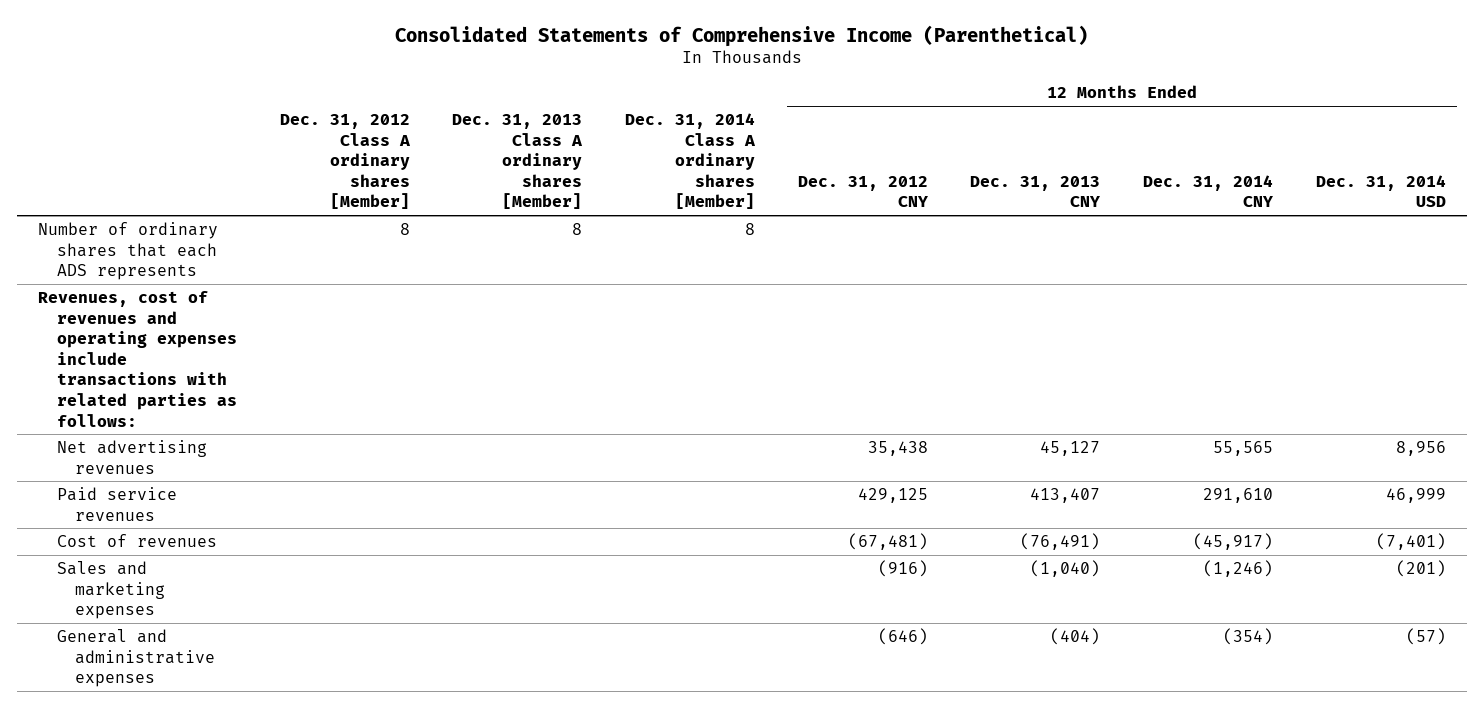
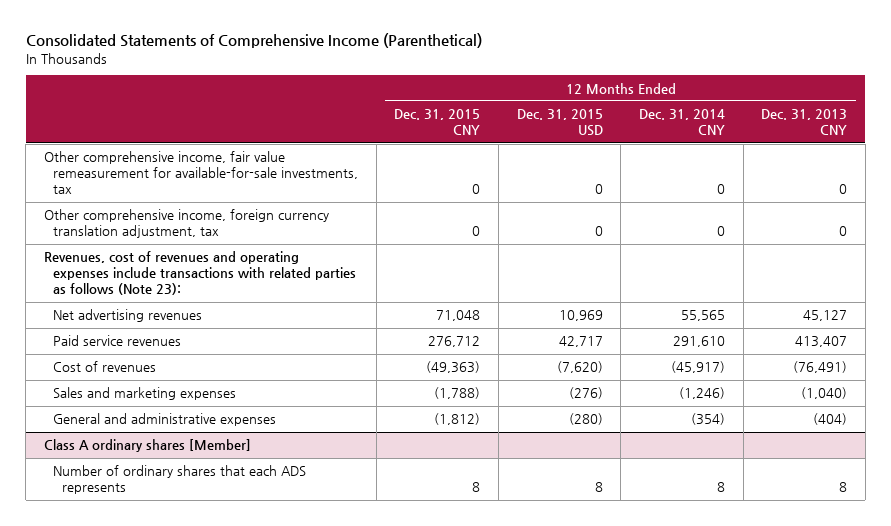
- | Dec. 31, 2012 Class A ordinary shares [Member] | Dec. 31, 2013 Class A ordinary shares [Member] | Dec. 31, 2014 Class A ordinary shares [Member] | 12 Months Ended Dec. 31, 2012 CNY | 12 Months Ended Dec. 31, 2013 CNY | 12 Months Ended Dec. 31, 2014 CNY | 12 Months Ended Dec. 31, 2014 USD
+ | 12 Months Ended Dec. 31, 2015 CNY | 12 Months Ended Dec. 31, 2015 USD | 12 Months Ended Dec. 31, 2014 CNY | 12 Months Ended Dec. 31, 2013 CNY
- Number of ordinary shares that each ADS represents | 8 | 8 | 8 | | | |
- Revenues, cost of revenues and operating expenses include transactions with related parties as follows:
+ Other comprehensive income, fair value remeasurement for available-for-sale investments, tax | 0 | 0 | 0 | 0
+ Other comprehensive income, foreign currency translation adjustment, tax | 0 | 0 | 0 | 0
+ Revenues, cost of revenues and operating expenses include transactions with related parties as follows (Note 23):
+ Class A ordinary shares [Member]
+ Number of ordinary shares that each ADS represents | 8 | 8 | 8 | 8

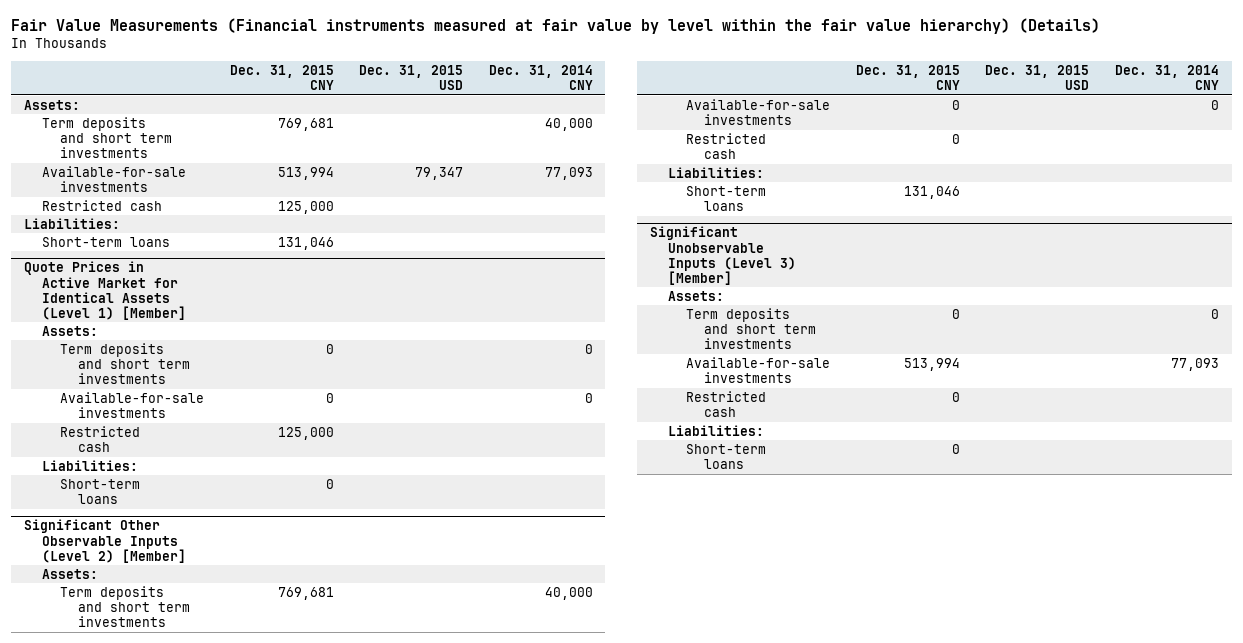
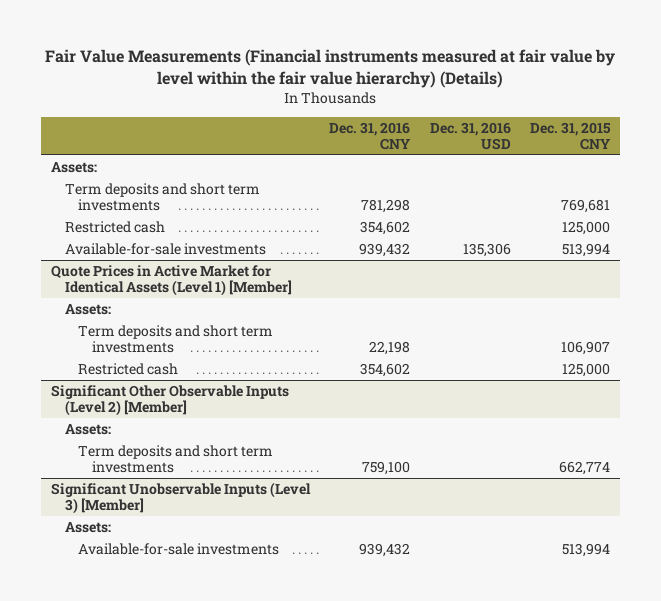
- | Dec. 31, 2015 CNY | Dec. 31, 2015 USD | Dec. 31, 2014 CNY
+ | Dec. 31, 2016 CNY | Dec. 31, 2016 USD | Dec. 31, 2015 CNY
- Liabilities:
- Short-term loans | 131,046 | |
moved down: Available-for-sale investments | 939,432 | 135,306 | 513,994
@ Quote Prices in Active Market for Identical Assets (Level 1) [Member]
- Term deposits and short term investments | 0 | | 0
- Available-for-sale investments | 0 | | 0
+ Term deposits and short term investments | 22,198 | | 106,907
- Liabilities:
- Short-term loans | 0 | |
@ Significant Other Observable Inputs (Level 2) [Member]
- Term deposits and short term investments | 769,681 | | 40,000
- Available-for-sale investments | 0 | | 0
- Restricted cash | 0 | |
- Liabilities:
- Short-term loans | 131,046 | |
+ Term deposits and short term investments | 759,100 | | 662,774
@ Significant Unobservable Inputs (Level 3) [Member]
- Term deposits and short term investments | 0 | | 0
- Restricted cash | 0 | |
- Liabilities:
- Short-term loans | 0 | |

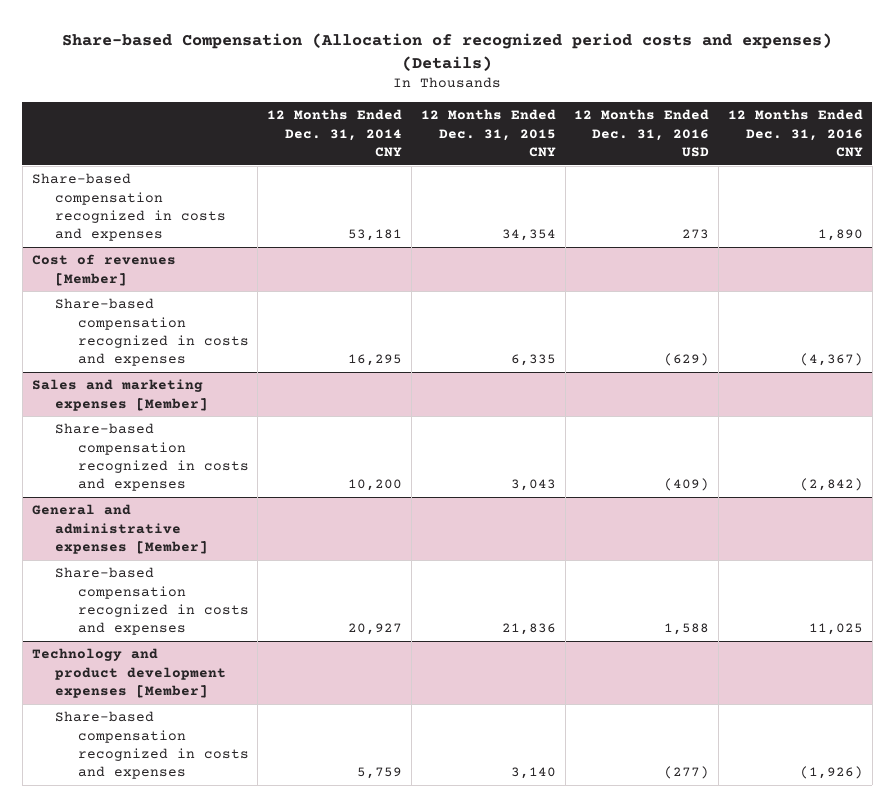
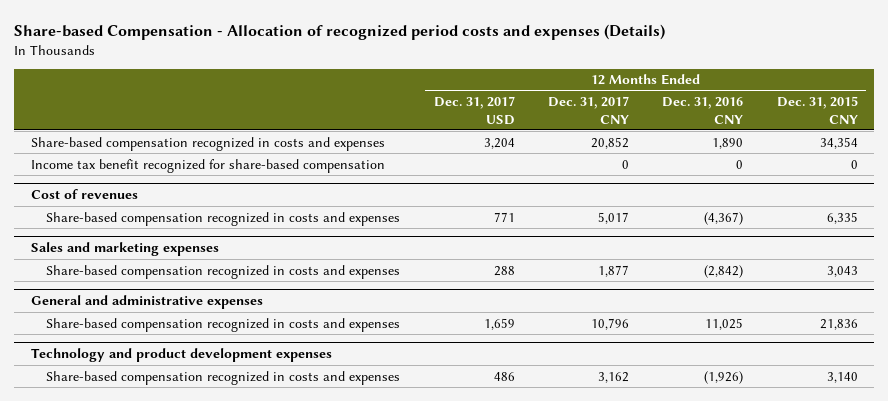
- Share-based Compensation (Allocation of recognized period costs and expenses) (Details)
+ Share-based Compensation - Allocation of recognized period costs and expenses (Details)
- | 12 Months Ended Dec. 31, 2014 CNY | 12 Months Ended Dec. 31, 2015 CNY | 12 Months Ended Dec. 31, 2016 USD | 12 Months Ended Dec. 31, 2016 CNY
+ | 12 Months Ended Dec. 31, 2017 USD | 12 Months Ended Dec. 31, 2017 CNY | 12 Months Ended Dec. 31, 2016 CNY | 12 Months Ended Dec. 31, 2015 CNY
- Cost of revenues [Member]
+ Income tax benefit recognized for share-based compensation | | 0 | 0 | 0
+ Cost of revenues
- Sales and marketing expenses [Member]
+ Sales and marketing expenses
- General and administrative expenses [Member]
+ General and administrative expenses
- Technology and product development expenses [Member]
+ Technology and product development expenses

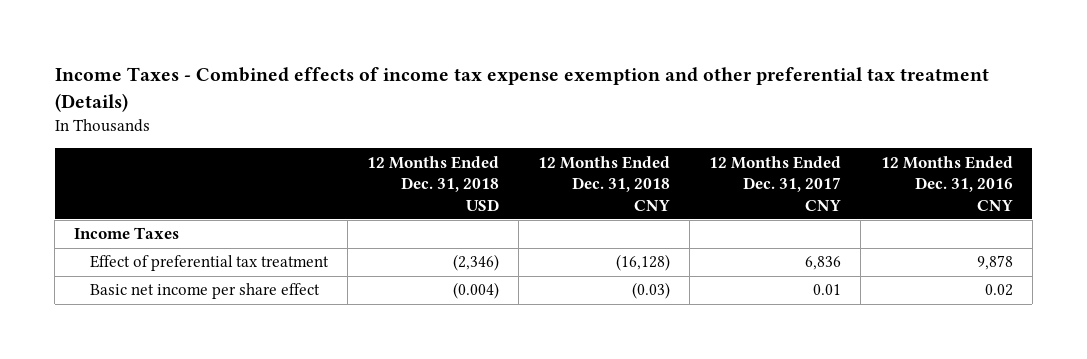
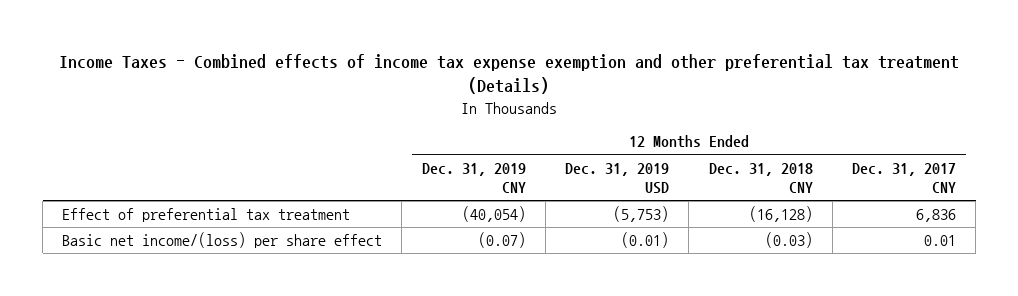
- | 12 Months Ended Dec. 31, 2018 USD | 12 Months Ended Dec. 31, 2018 CNY | 12 Months Ended Dec. 31, 2017 CNY | 12 Months Ended Dec. 31, 2016 CNY
+ | 12 Months Ended Dec. 31, 2019 CNY | 12 Months Ended Dec. 31, 2019 USD | 12 Months Ended Dec. 31, 2018 CNY | 12 Months Ended Dec. 31, 2017 CNY
- Income Taxes
- Basic net income per share effect | (0.004) | (0.03) | 0.01 | 0.02
+ Basic net income/(loss) per share effect | (0.07) | (0.01) | (0.03) | 0.01

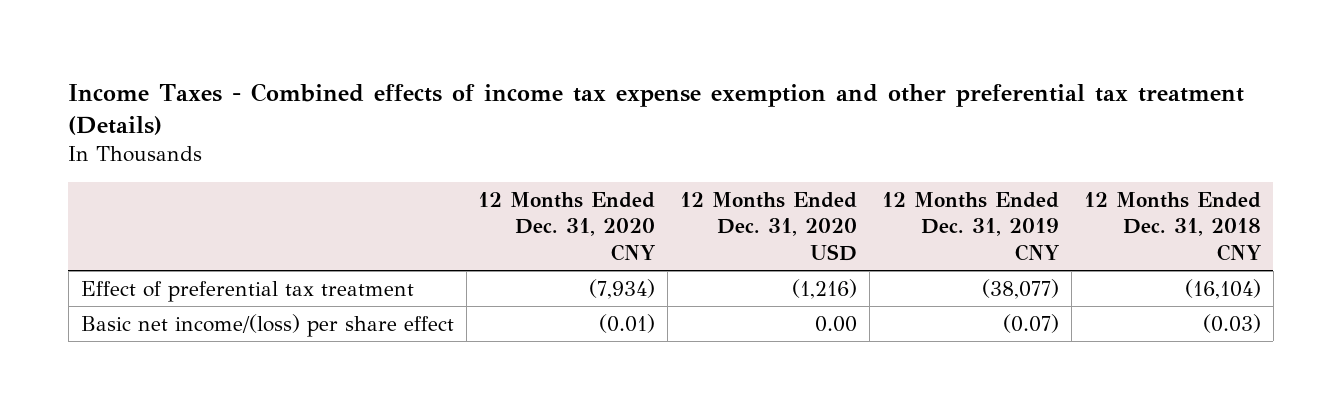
- | 12 Months Ended Dec. 31, 2019 CNY | 12 Months Ended Dec. 31, 2019 USD | 12 Months Ended Dec. 31, 2018 CNY | 12 Months Ended Dec. 31, 2017 CNY
+ | 12 Months Ended Dec. 31, 2020 CNY | 12 Months Ended Dec. 31, 2020 USD | 12 Months Ended Dec. 31, 2019 CNY | 12 Months Ended Dec. 31, 2018 CNY
- Effect of preferential tax treatment | (40,054) | (5,753) | (16,128) | 6,836
+ Effect of preferential tax treatment | (7,934) | (1,216) | (38,077) | (16,104)

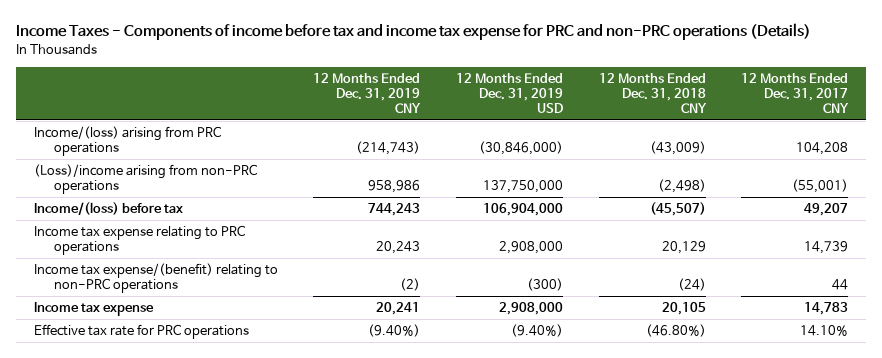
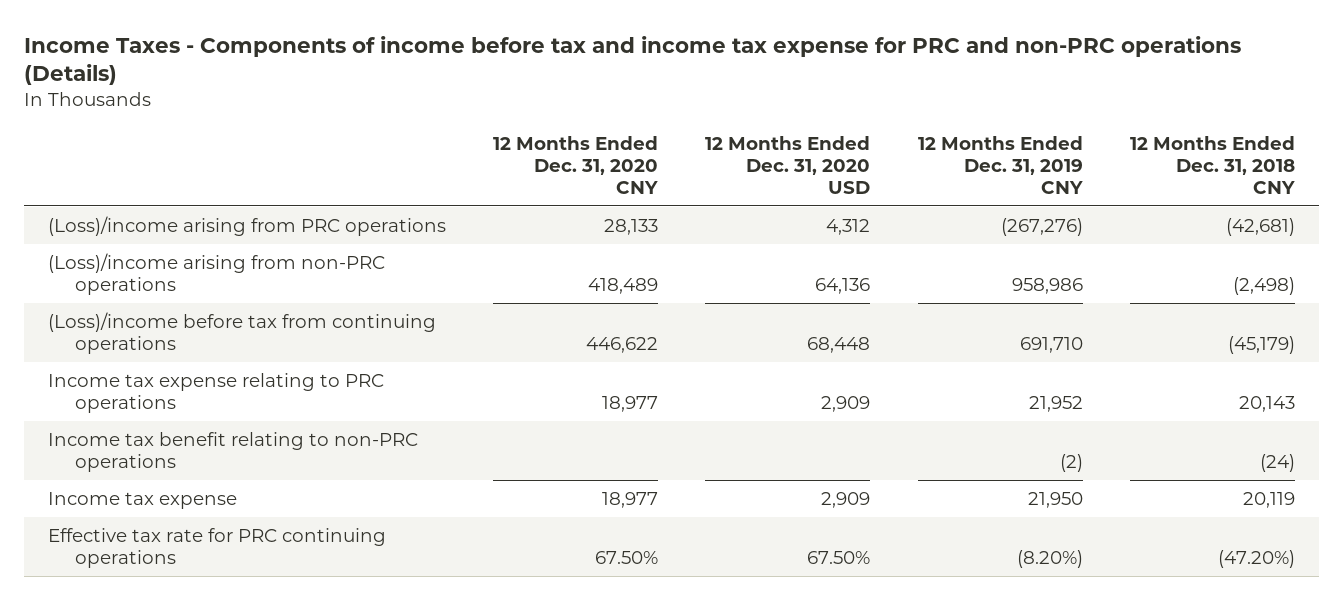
- | 12 Months Ended Dec. 31, 2019 CNY | 12 Months Ended Dec. 31, 2019 USD | 12 Months Ended Dec. 31, 2018 CNY | 12 Months Ended Dec. 31, 2017 CNY
+ | 12 Months Ended Dec. 31, 2020 CNY | 12 Months Ended Dec. 31, 2020 USD | 12 Months Ended Dec. 31, 2019 CNY | 12 Months Ended Dec. 31, 2018 CNY
- Income/(loss) arising from PRC operations | (214,743) | (30,846,000) | (43,009) | 104,208
+ (Loss)/income arising from PRC operations | 28,133 | 4,312 | (267,276) | (42,681)
- Income/(loss) before tax | 744,243 | 106,904,000 | (45,507) | 49,207
- Income tax expense relating to PRC operations | 20,243 | 2,908,000 | 20,129 | 14,739
- Income tax expense/(benefit) relating to non-PRC operations | (2) | (300) | (24) | 44
- Income tax expense | 20,241 | 2,908,000 | 20,105 | 14,783
- Effective tax rate for PRC operations | (9.40%) | (9.40%) | (46.80%) | 14.10%
+ (Loss)/income before tax from continuing operations | 446,622 | 68,448 | 691,710 | (45,179)
+ Income tax expense relating to PRC operations | 18,977 | 2,909 | 21,952 | 20,143
+ Income tax benefit relating to non-PRC operations | | | (2) | (24)
+ Income tax expense | 18,977 | 2,909 | 21,950 | 20,119
+ Effective tax rate for PRC continuing operations | 67.50% | 67.50% | (8.20%) | (47.20%)

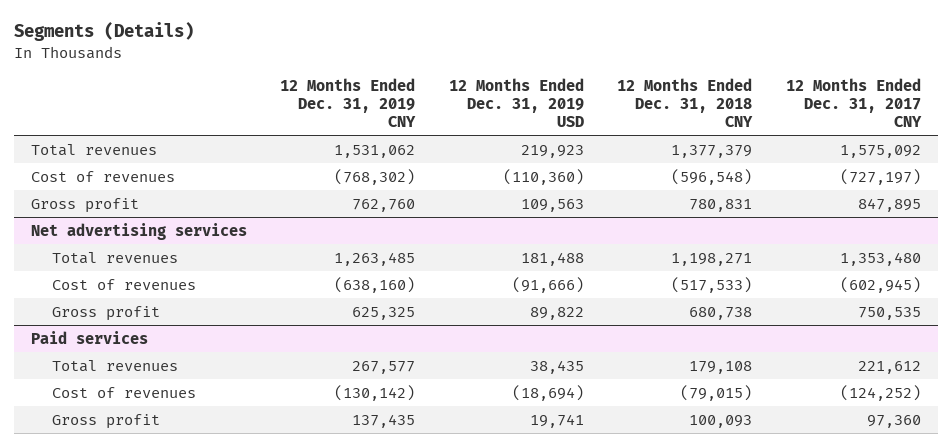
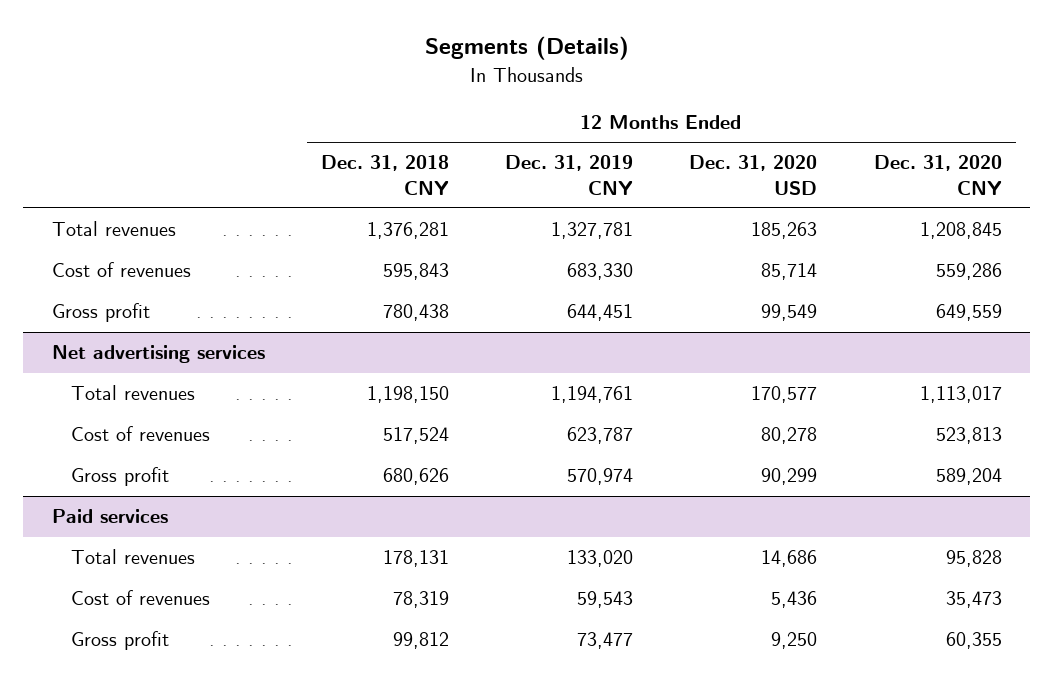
- | 12 Months Ended Dec. 31, 2019 CNY | 12 Months Ended Dec. 31, 2019 USD | 12 Months Ended Dec. 31, 2018 CNY | 12 Months Ended Dec. 31, 2017 CNY
+ | 12 Months Ended Dec. 31, 2018 CNY | 12 Months Ended Dec. 31, 2019 CNY | 12 Months Ended Dec. 31, 2020 USD | 12 Months Ended Dec. 31, 2020 CNY
- Total revenues | 1,531,062 | 219,923 | 1,377,379 | 1,575,092
- Cost of revenues | (768,302) | (110,360) | (596,548) | (727,197)
- Gross profit | 762,760 | 109,563 | 780,831 | 847,895
+ Total revenues | 1,376,281 | 1,327,781 | 185,263 | 1,208,845
+ Cost of revenues | 595,843 | 683,330 | 85,714 | 559,286
+ Gross profit | 780,438 | 644,451 | 99,549 | 649,559
@ Net advertising services
- Total revenues | 1,263,485 | 181,488 | 1,198,271 | 1,353,480
- Cost of revenues | (638,160) | (91,666) | (517,533) | (602,945)
- Gross profit | 625,325 | 89,822 | 680,738 | 750,535
+ Total revenues | 1,198,150 | 1,194,761 | 170,577 | 1,113,017
+ Cost of revenues | 517,524 | 623,787 | 80,278 | 523,813
+ Gross profit | 680,626 | 570,974 | 90,299 | 589,204
@ Paid services
- Total revenues | 267,577 | 38,435 | 179,108 | 221,612
- Cost of revenues | (130,142) | (18,694) | (79,015) | (124,252)
- Gross profit | 137,435 | 19,741 | 100,093 | 97,360
+ Total revenues | 178,131 | 133,020 | 14,686 | 95,828
+ Cost of revenues | 78,319 | 59,543 | 5,436 | 35,473
+ Gross profit | 99,812 | 73,477 | 9,250 | 60,355

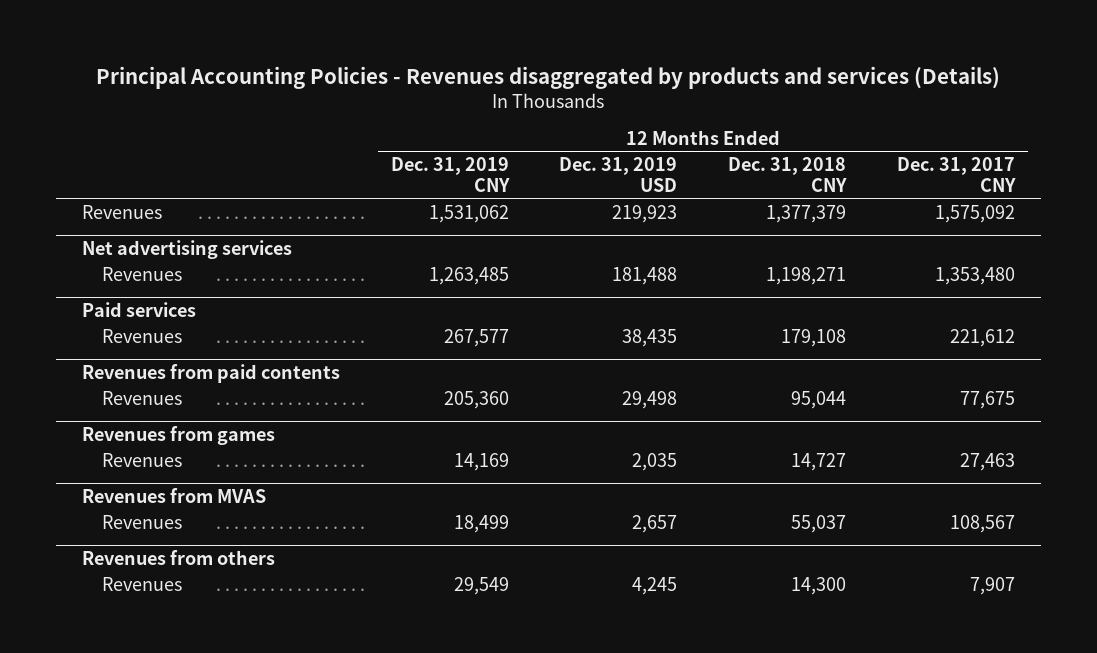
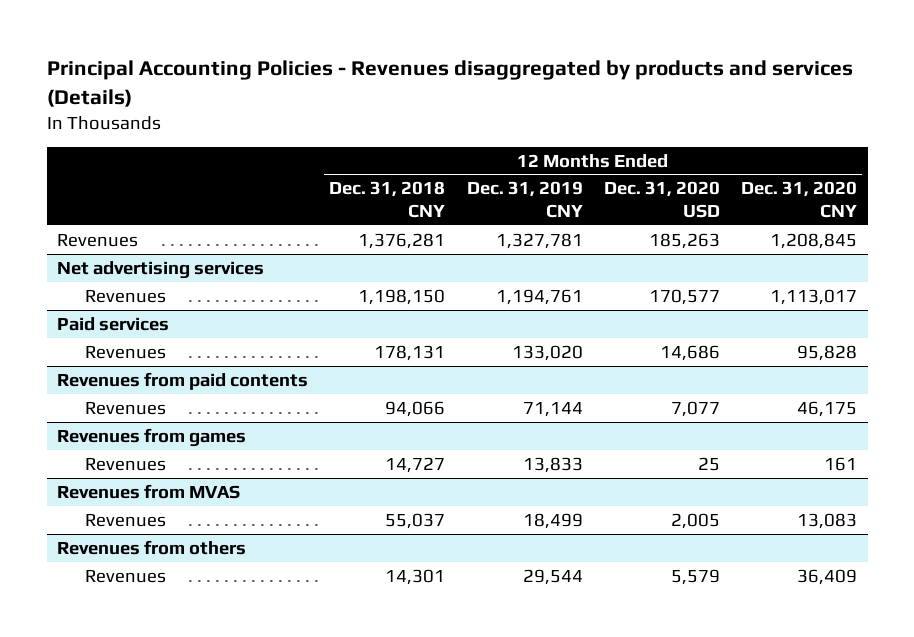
- | 12 Months Ended Dec. 31, 2019 CNY | 12 Months Ended Dec. 31, 2019 USD | 12 Months Ended Dec. 31, 2018 CNY | 12 Months Ended Dec. 31, 2017 CNY
+ | 12 Months Ended Dec. 31, 2018 CNY | 12 Months Ended Dec. 31, 2019 CNY | 12 Months Ended Dec. 31, 2020 USD | 12 Months Ended Dec. 31, 2020 CNY
- Revenues | 1,531,062 | 219,923 | 1,377,379 | 1,575,092
+ Revenues | 1,376,281 | 1,327,781 | 185,263 | 1,208,845
@ Net advertising services
- Revenues | 1,263,485 | 181,488 | 1,198,271 | 1,353,480
+ Revenues | 1,198,150 | 1,194,761 | 170,577 | 1,113,017
@ Paid services
- Revenues | 267,577 | 38,435 | 179,108 | 221,612
+ Revenues | 178,131 | 133,020 | 14,686 | 95,828
@ Revenues from paid contents
- Revenues | 205,360 | 29,498 | 95,044 | 77,675
+ Revenues | 94,066 | 71,144 | 7,077 | 46,175
@ Revenues from games
- Revenues | 14,169 | 2,035 | 14,727 | 27,463
+ Revenues | 14,727 | 13,833 | 25 | 161
@ Revenues from others
- Revenues | 29,549 | 4,245 | 14,300 | 7,907
+ Revenues | 14,301 | 29,544 | 5,579 | 36,409

